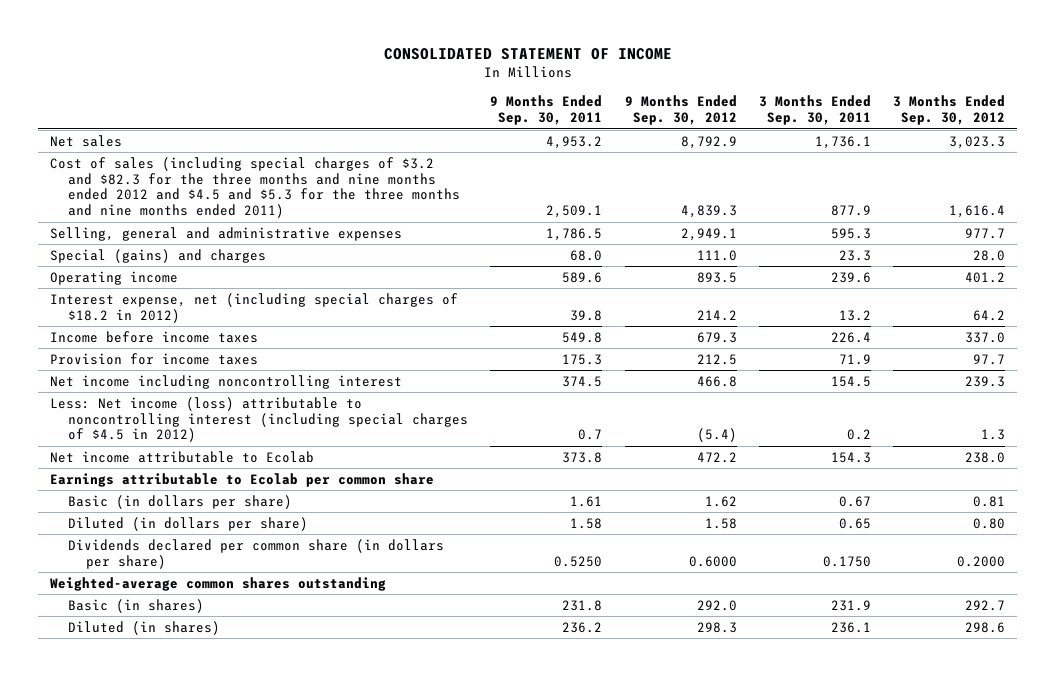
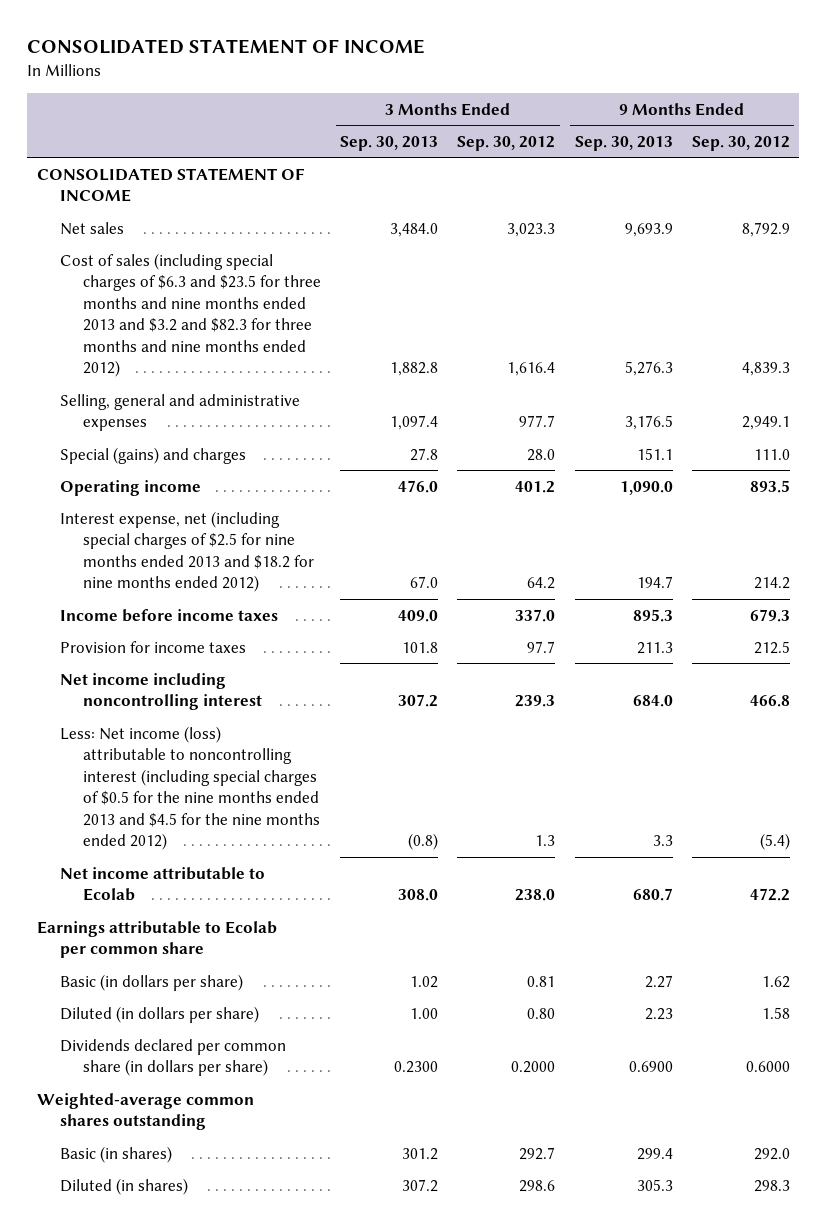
- | 9 Months Ended Sep. 30, 2011 | 9 Months Ended Sep. 30, 2012 | 3 Months Ended Sep. 30, 2011 | 3 Months Ended Sep. 30, 2012
+ | 3 Months Ended Sep. 30, 2013 | 3 Months Ended Sep. 30, 2012 | 9 Months Ended Sep. 30, 2013 | 9 Months Ended Sep. 30, 2012
+ CONSOLIDATED STATEMENT OF INCOME
- Cost of sales (including special charges of $3.2 and $82.3 for the three months and nine months ended 2012 and $4.5 and $5.3 for the three months and nine months ended 2011) | 2,509.1 | 4,839.3 | 877.9 | 1,616.4
+ Cost of sales (including special charges of $6.3 and $23.5 for three months and nine months ended 2013 and $3.2 and $82.3 for three months and nine months ended 2012) | 1,882.8 | 1,616.4 | 5,276.3 | 4,839.3
- Interest expense, net (including special charges of $18.2 in 2012) | 39.8 | 214.2 | 13.2 | 64.2
+ Interest expense, net (including special charges of $2.5 for nine months ended 2013 and $18.2 for nine months ended 2012) | 67.0 | 64.2 | 194.7 | 214.2
- Less: Net income (loss) attributable to noncontrolling interest (including special charges of $4.5 in 2012) | 0.7 | (5.4) | 0.2 | 1.3
+ Less: Net income (loss) attributable to noncontrolling interest (including special charges of $0.5 for the nine months ended 2013 and $4.5 for the nine months ended 2012) | (0.8) | 1.3 | 3.3 | (5.4)

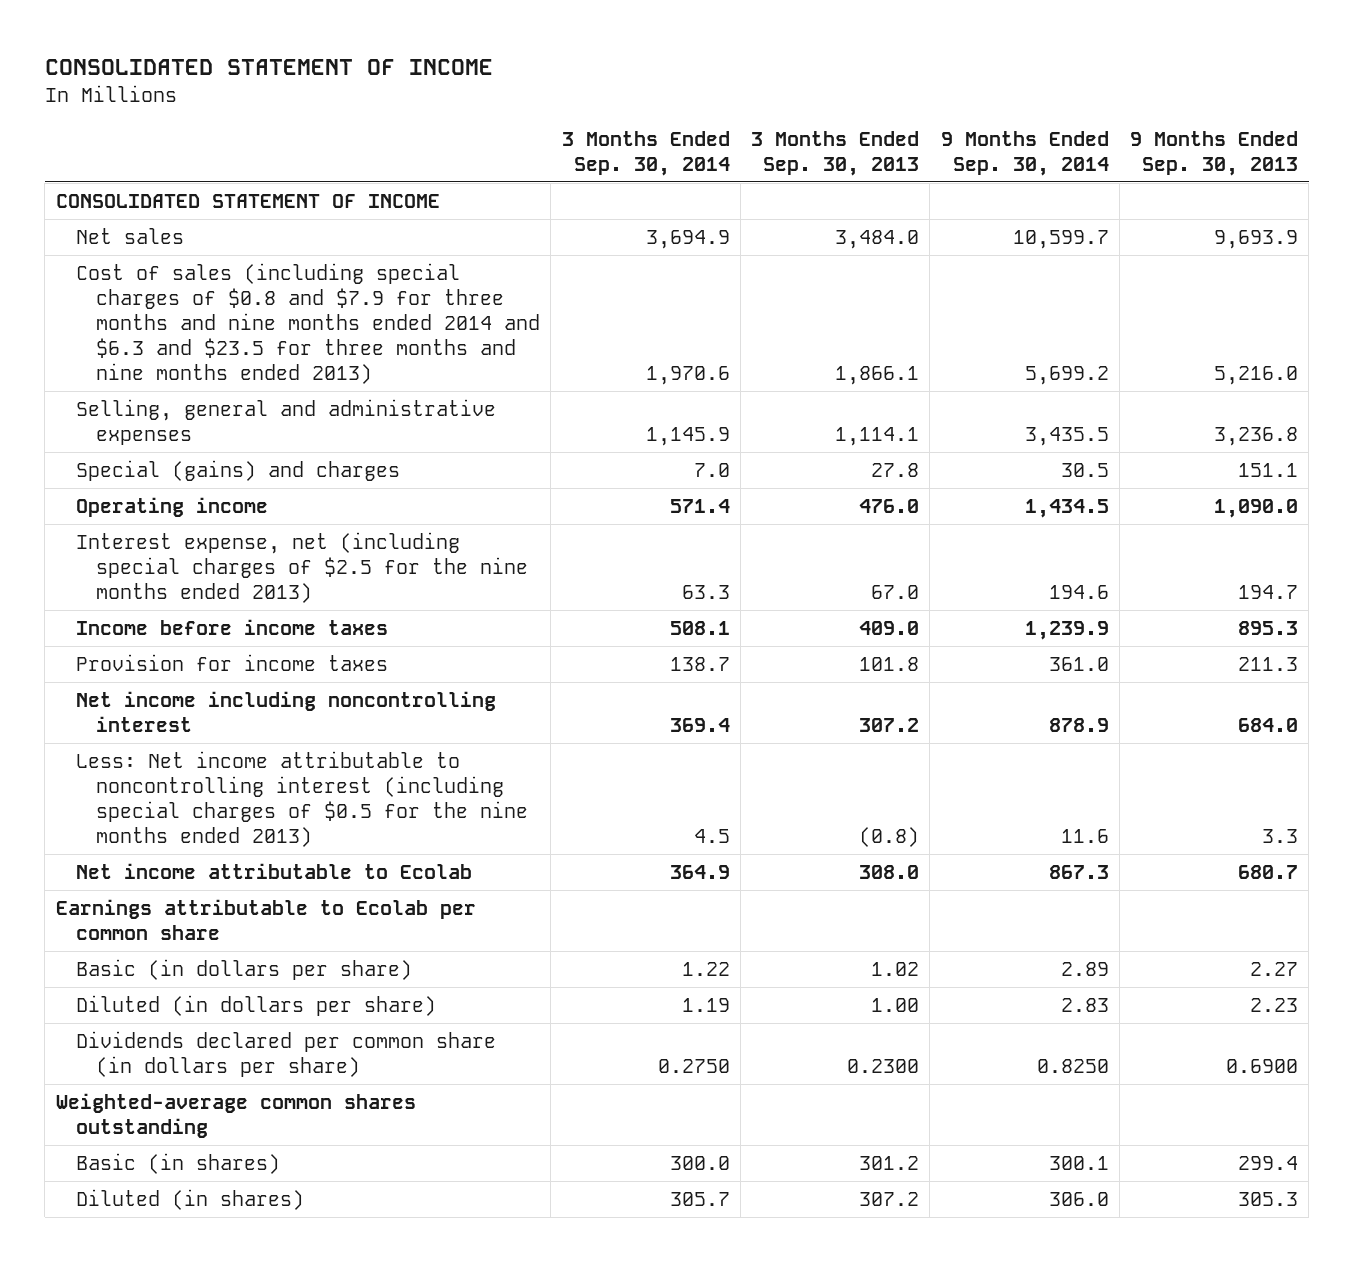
- | 3 Months Ended Sep. 30, 2013 | 3 Months Ended Sep. 30, 2012 | 9 Months Ended Sep. 30, 2013 | 9 Months Ended Sep. 30, 2012
+ | 3 Months Ended Sep. 30, 2014 | 3 Months Ended Sep. 30, 2013 | 9 Months Ended Sep. 30, 2014 | 9 Months Ended Sep. 30, 2013
- Cost of sales (including special charges of $6.3 and $23.5 for three months and nine months ended 2013 and $3.2 and $82.3 for three months and nine months ended 2012) | 1,882.8 | 1,616.4 | 5,276.3 | 4,839.3
- Selling, general and administrative expenses | 1,097.4 | 977.7 | 3,176.5 | 2,949.1
+ Cost of sales (including special charges of $0.8 and $7.9 for three months and nine months ended 2014 and $6.3 and $23.5 for three months and nine months ended 2013) | 1,970.6 | 1,866.1 | 5,699.2 | 5,216.0
+ Selling, general and administrative expenses | 1,145.9 | 1,114.1 | 3,435.5 | 3,236.8
- Interest expense, net (including special charges of $2.5 for nine months ended 2013 and $18.2 for nine months ended 2012) | 67.0 | 64.2 | 194.7 | 214.2
+ Interest expense, net (including special charges of $2.5 for the nine months ended 2013) | 63.3 | 67.0 | 194.6 | 194.7
- Less: Net income (loss) attributable to noncontrolling interest (including special charges of $0.5 for the nine months ended 2013 and $4.5 for the nine months ended 2012) | (0.8) | 1.3 | 3.3 | (5.4)
+ Less: Net income attributable to noncontrolling interest (including special charges of $0.5 for the nine months ended 2013) | 4.5 | (0.8) | 11.6 | 3.3

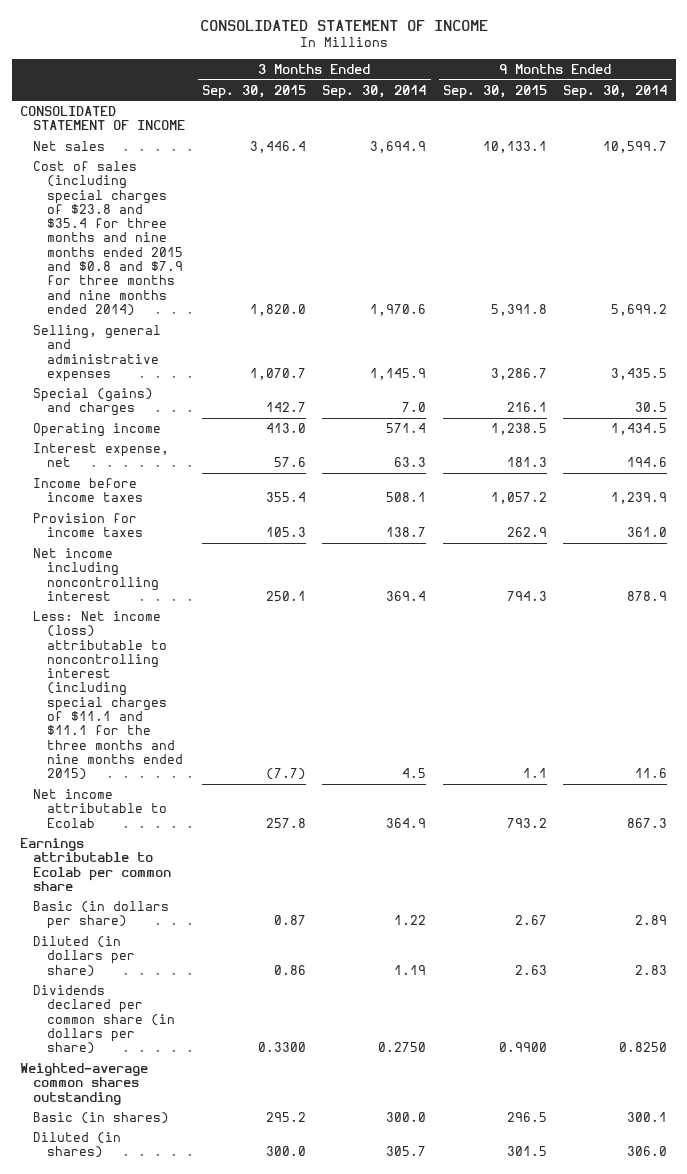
- | 3 Months Ended Sep. 30, 2014 | 3 Months Ended Sep. 30, 2013 | 9 Months Ended Sep. 30, 2014 | 9 Months Ended Sep. 30, 2013
+ | 3 Months Ended Sep. 30, 2015 | 3 Months Ended Sep. 30, 2014 | 9 Months Ended Sep. 30, 2015 | 9 Months Ended Sep. 30, 2014
- Cost of sales (including special charges of $0.8 and $7.9 for three months and nine months ended 2014 and $6.3 and $23.5 for three months and nine months ended 2013) | 1,970.6 | 1,866.1 | 5,699.2 | 5,216.0
+ Cost of sales (including special charges of $23.8 and $35.4 for three months and nine months ended 2015 and $0.8 and $7.9 for three months and nine months ended 2014) | 1,820.0 | 1,970.6 | 5,391.8 | 5,699.2
- Interest expense, net (including special charges of $2.5 for the nine months ended 2013) | 63.3 | 67.0 | 194.6 | 194.7
+ Interest expense, net | 57.6 | 63.3 | 181.3 | 194.6
- Less: Net income attributable to noncontrolling interest (including special charges of $0.5 for the nine months ended 2013) | 4.5 | (0.8) | 11.6 | 3.3
+ Less: Net income (loss) attributable to noncontrolling interest (including special charges of $11.1 and $11.1 for the three months and nine months ended 2015) | (7.7) | 4.5 | 1.1 | 11.6

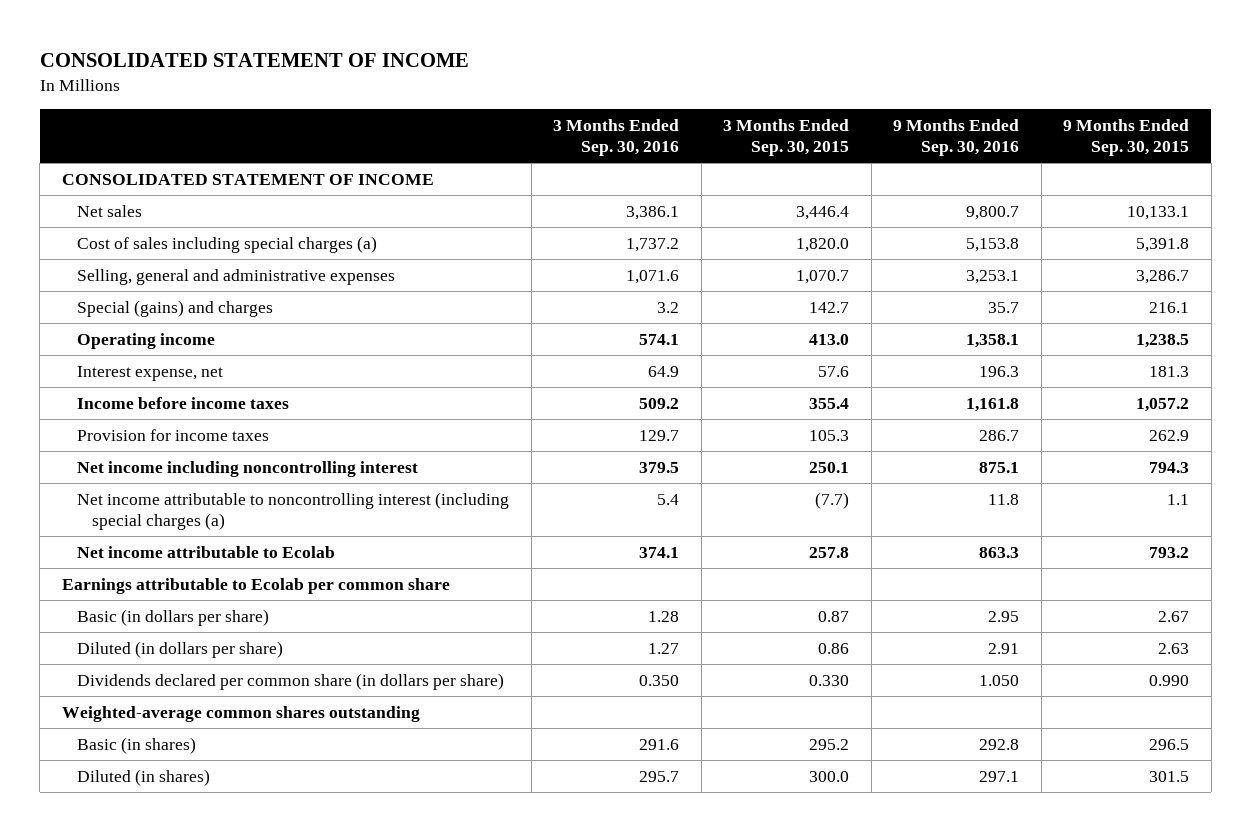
- | 3 Months Ended Sep. 30, 2015 | 3 Months Ended Sep. 30, 2014 | 9 Months Ended Sep. 30, 2015 | 9 Months Ended Sep. 30, 2014
+ | 3 Months Ended Sep. 30, 2016 | 3 Months Ended Sep. 30, 2015 | 9 Months Ended Sep. 30, 2016 | 9 Months Ended Sep. 30, 2015
- Cost of sales (including special charges of $23.8 and $35.4 for three months and nine months ended 2015 and $0.8 and $7.9 for three months and nine months ended 2014) | 1,820.0 | 1,970.6 | 5,391.8 | 5,699.2
+ Cost of sales including special charges (a) | 1,737.2 | 1,820.0 | 5,153.8 | 5,391.8
- Less: Net income (loss) attributable to noncontrolling interest (including special charges of $11.1 and $11.1 for the three months and nine months ended 2015) | (7.7) | 4.5 | 1.1 | 11.6
+ Net income attributable to noncontrolling interest (including special charges (a) | 5.4 | (7.7) | 11.8 | 1.1
- Dividends declared per common share (in dollars per share) | 0.3300 | 0.2750 | 0.9900 | 0.8250
+ Dividends declared per common share (in dollars per share) | 0.350 | 0.330 | 1.050 | 0.990

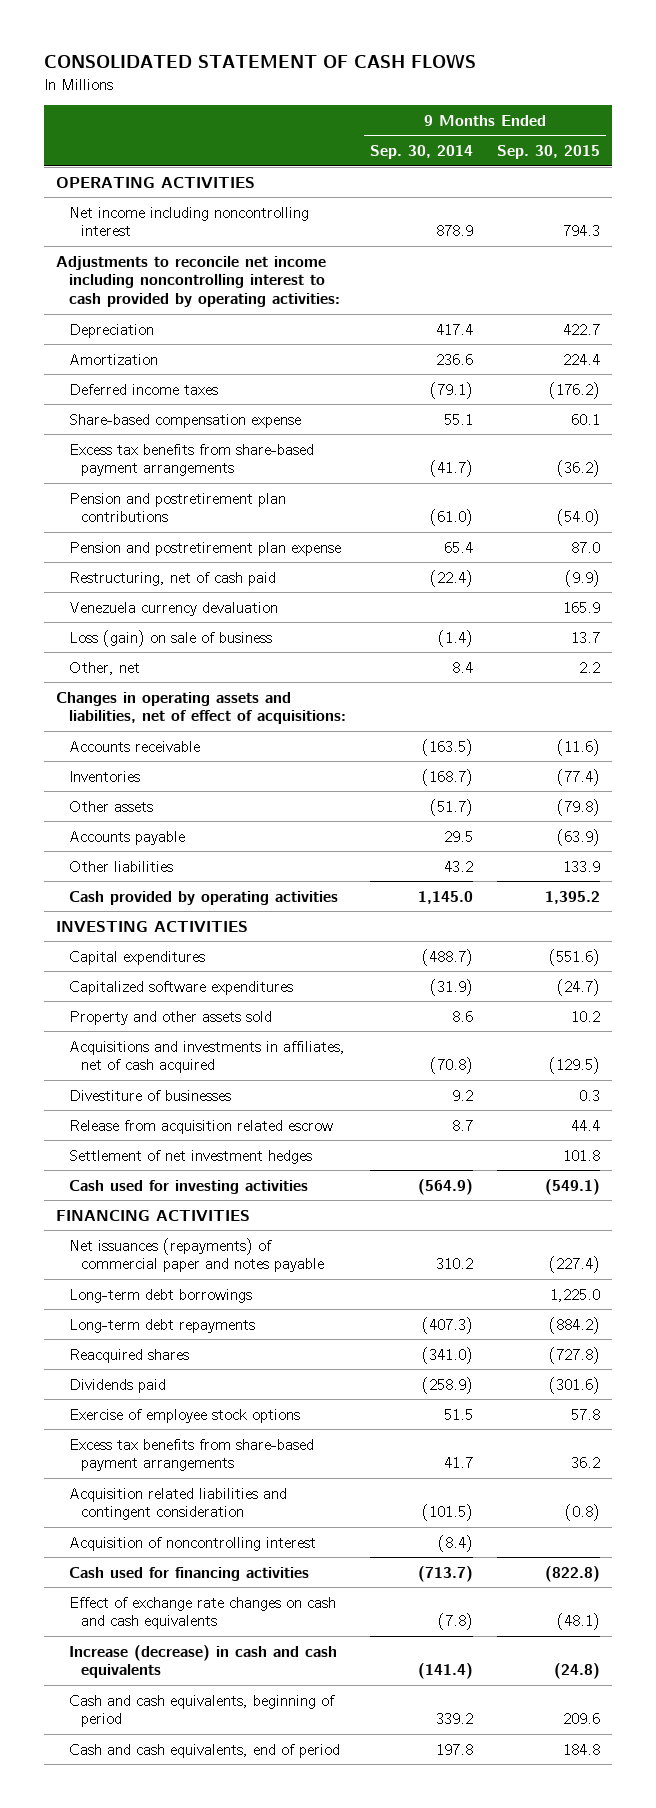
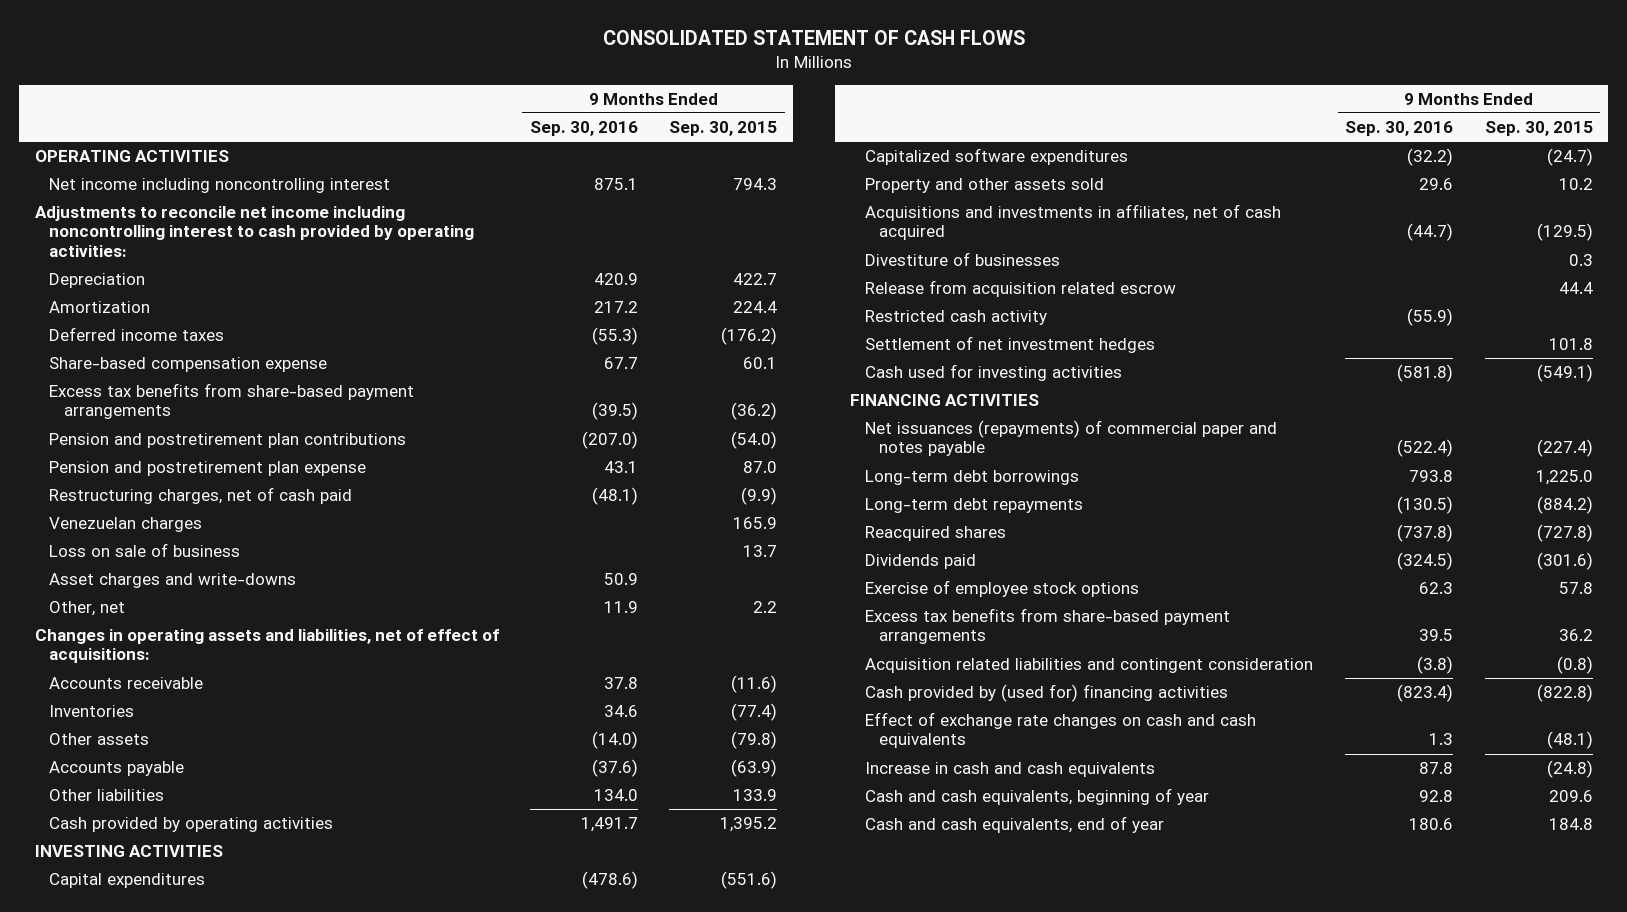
- | 9 Months Ended Sep. 30, 2014 | 9 Months Ended Sep. 30, 2015
+ | 9 Months Ended Sep. 30, 2016 | 9 Months Ended Sep. 30, 2015
- Restructuring, net of cash paid | (22.4) | (9.9)
- Venezuela currency devaluation | | 165.9
- Loss (gain) on sale of business | (1.4) | 13.7
+ Restructuring charges, net of cash paid | (48.1) | (9.9)
+ Venezuelan charges | | 165.9
+ Loss on sale of business | | 13.7
+ Asset charges and write-downs | 50.9 |
+ Restricted cash activity | (55.9) |
- Acquisition of noncontrolling interest | (8.4) |
- Cash used for financing activities | (713.7) | (822.8)
+ Cash provided by (used for) financing activities | (823.4) | (822.8)
- Increase (decrease) in cash and cash equivalents | (141.4) | (24.8)
- Cash and cash equivalents, beginning of period | 339.2 | 209.6
- Cash and cash equivalents, end of period | 197.8 | 184.8
+ Increase in cash and cash equivalents | 87.8 | (24.8)
+ Cash and cash equivalents, beginning of year | 92.8 | 209.6
+ Cash and cash equivalents, end of year | 180.6 | 184.8

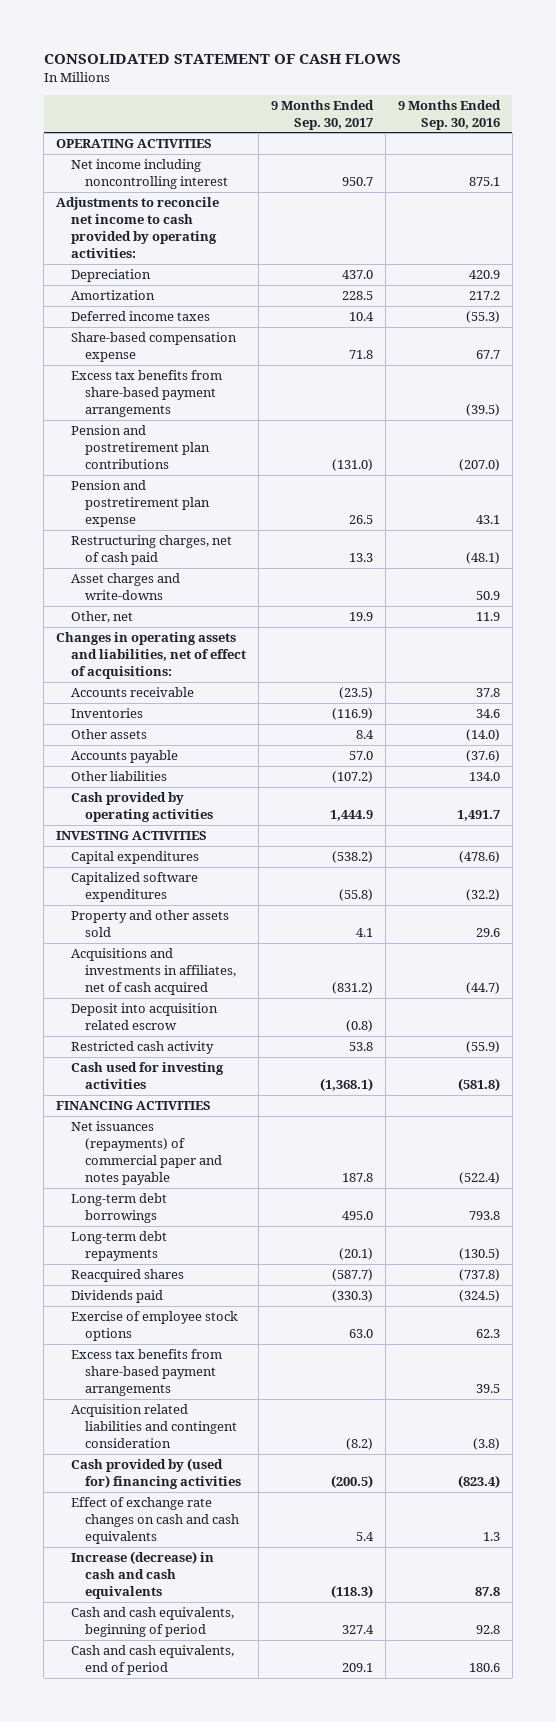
- | 9 Months Ended Sep. 30, 2016 | 9 Months Ended Sep. 30, 2015
+ | 9 Months Ended Sep. 30, 2017 | 9 Months Ended Sep. 30, 2016
- Adjustments to reconcile net income including noncontrolling interest to cash provided by operating activities:
+ Adjustments to reconcile net income to cash provided by operating activities:
- Venezuelan charges | | 165.9
- Loss on sale of business | | 13.7
- Divestiture of businesses | | 0.3
- Release from acquisition related escrow | | 44.4
+ Deposit into acquisition related escrow | (0.8) |
- Settlement of net investment hedges | | 101.8
- Increase in cash and cash equivalents | 87.8 | (24.8)
- Cash and cash equivalents, beginning of year | 92.8 | 209.6
- Cash and cash equivalents, end of year | 180.6 | 184.8
+ Increase (decrease) in cash and cash equivalents | (118.3) | 87.8
+ Cash and cash equivalents, beginning of period | 327.4 | 92.8
+ Cash and cash equivalents, end of period | 209.1 | 180.6

